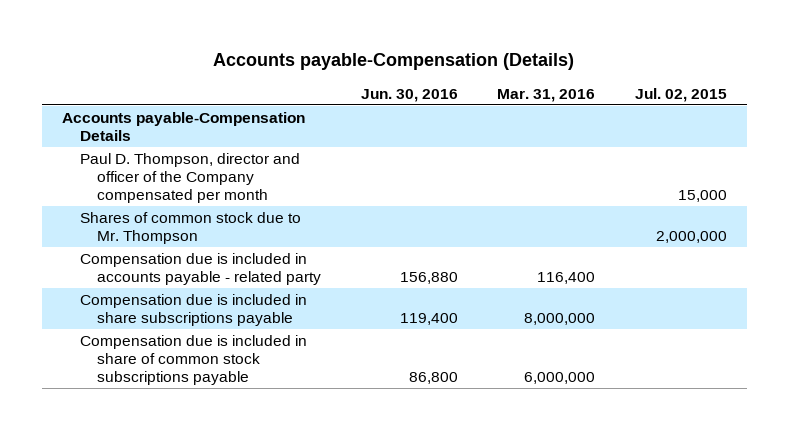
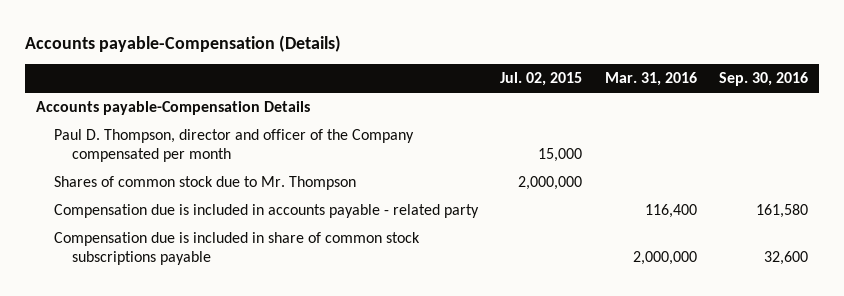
- | Jun. 30, 2016 | Mar. 31, 2016 | Jul. 02, 2015
+ | Jul. 02, 2015 | Mar. 31, 2016 | Sep. 30, 2016
- Compensation due is included in share subscriptions payable | 119,400 | 8,000,000 |
- Compensation due is included in share of common stock subscriptions payable | 86,800 | 6,000,000 |
+ Compensation due is included in share of common stock subscriptions payable | | 2,000,000 | 32,600

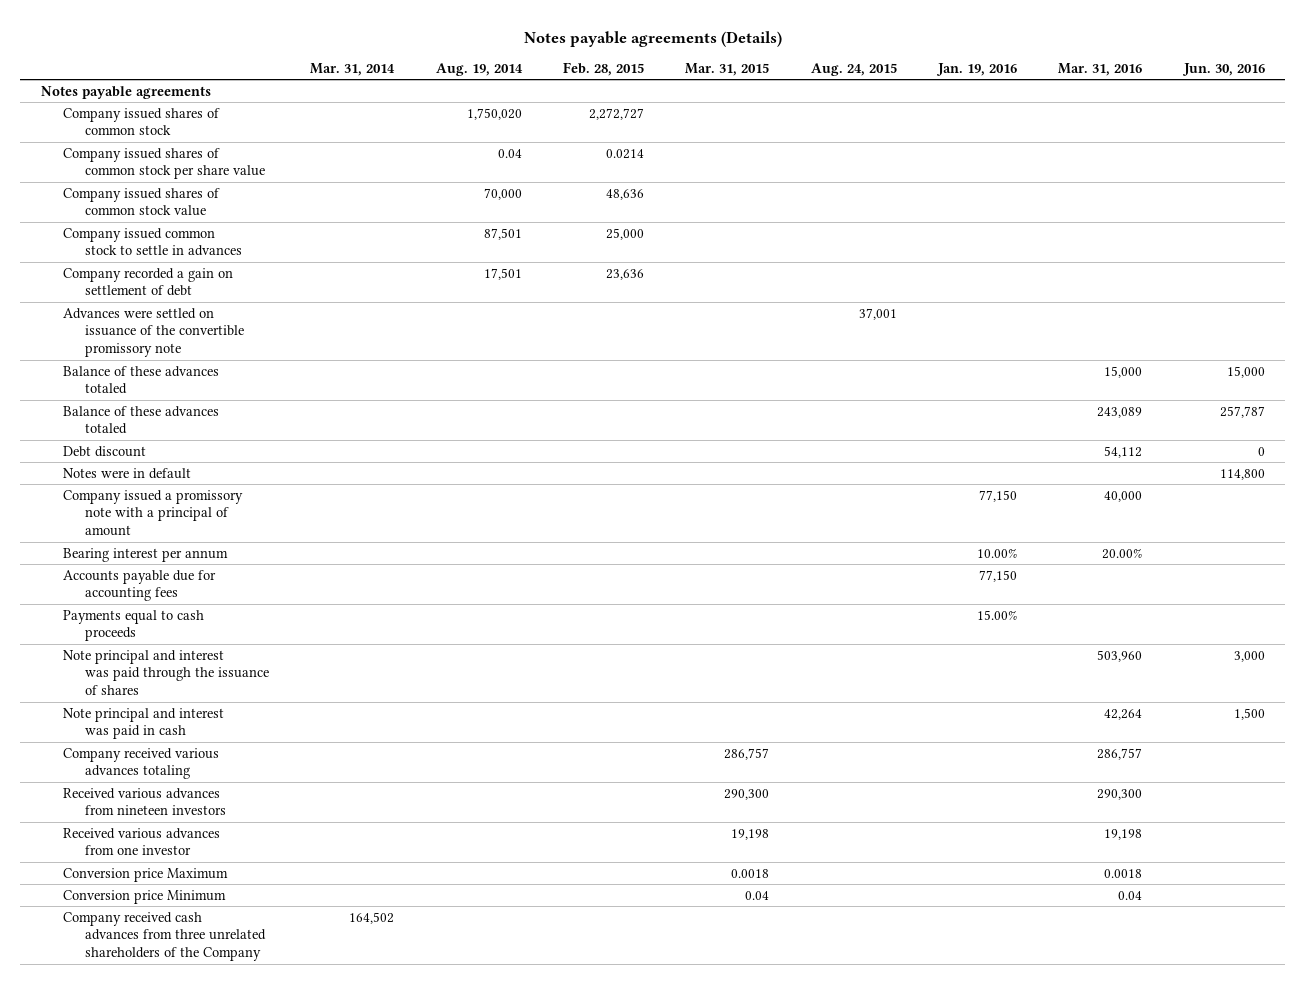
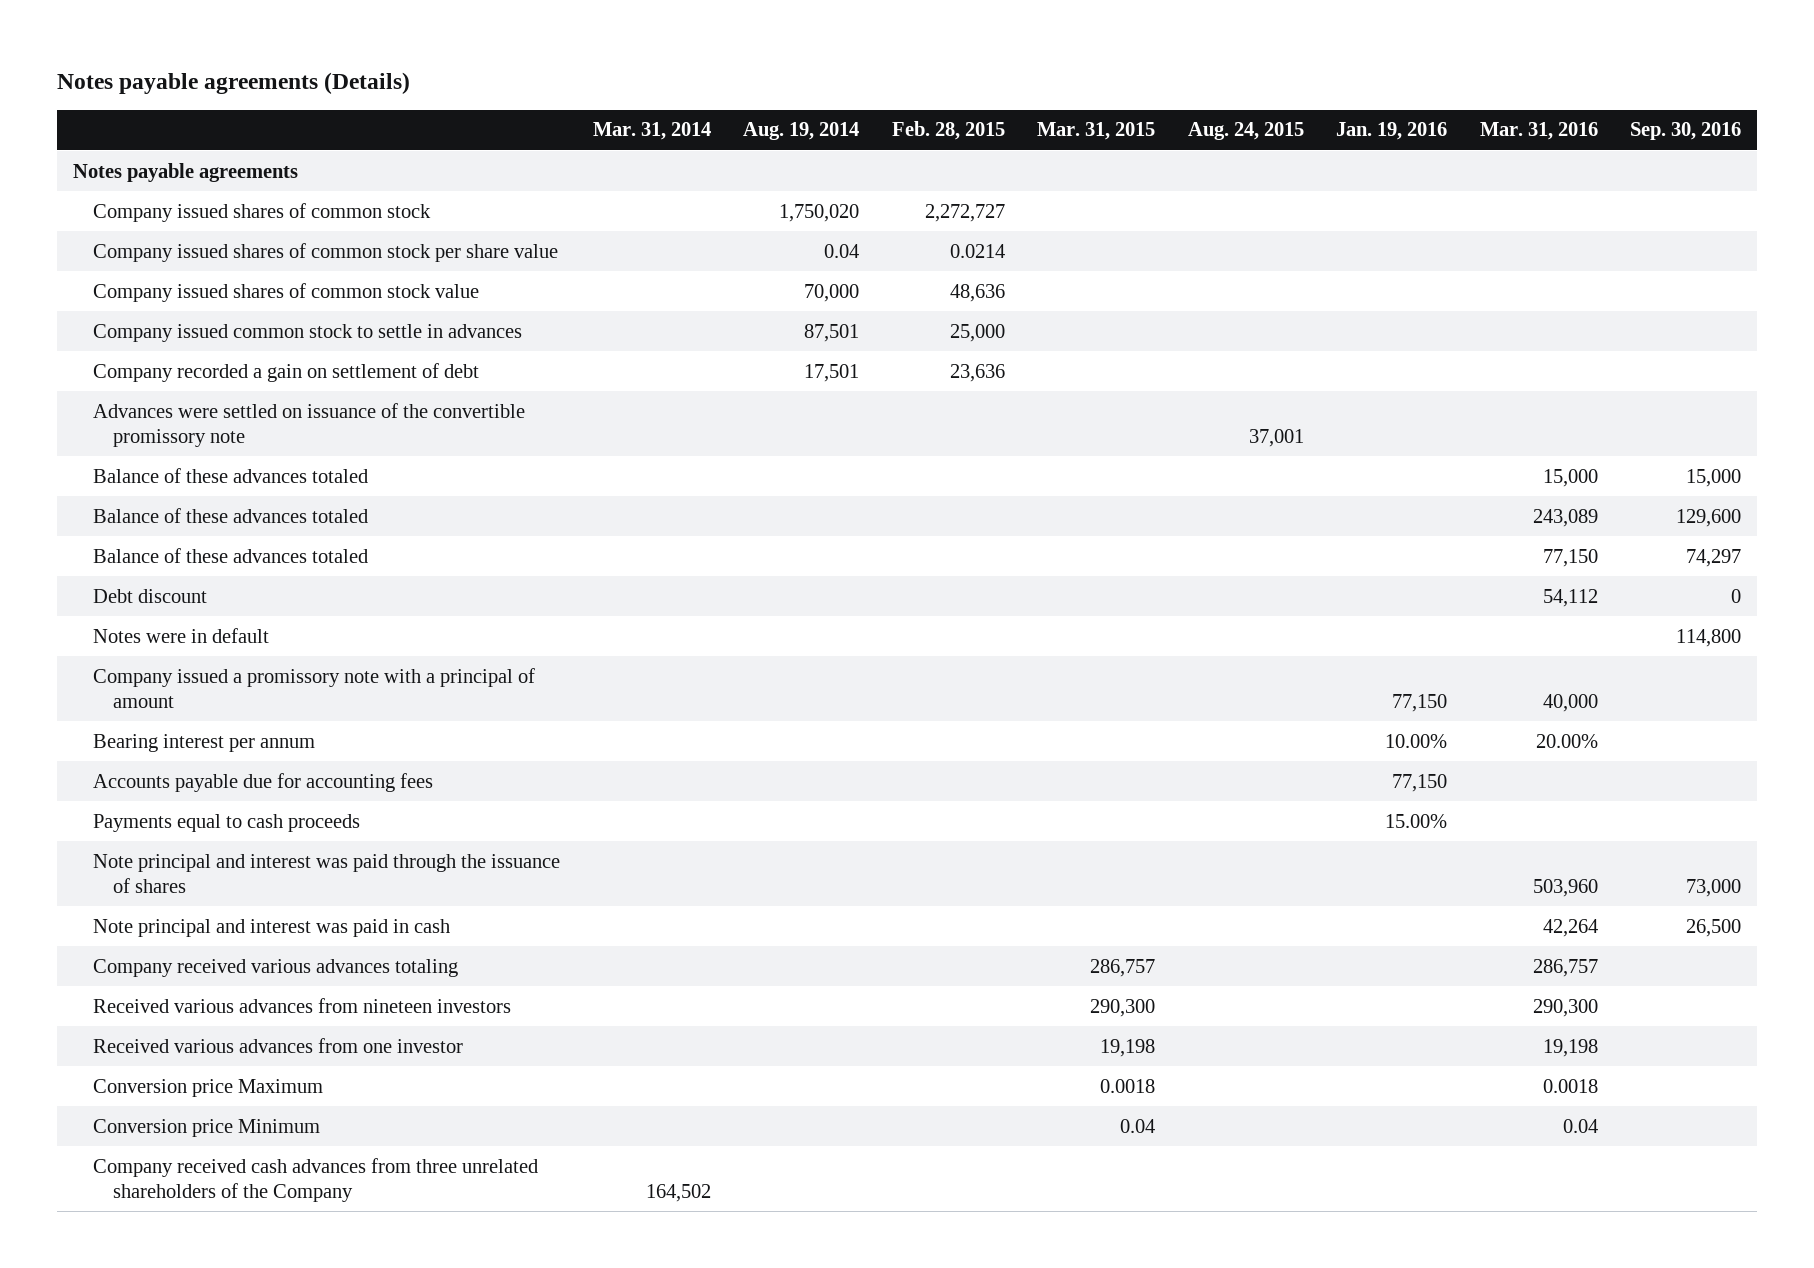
- | Mar. 31, 2014 | Aug. 19, 2014 | Feb. 28, 2015 | Mar. 31, 2015 | Aug. 24, 2015 | Jan. 19, 2016 | Mar. 31, 2016 | Jun. 30, 2016
+ | Mar. 31, 2014 | Aug. 19, 2014 | Feb. 28, 2015 | Mar. 31, 2015 | Aug. 24, 2015 | Jan. 19, 2016 | Mar. 31, 2016 | Sep. 30, 2016
+ Balance of these advances totaled | | | | | | | 77,150 | 74,297

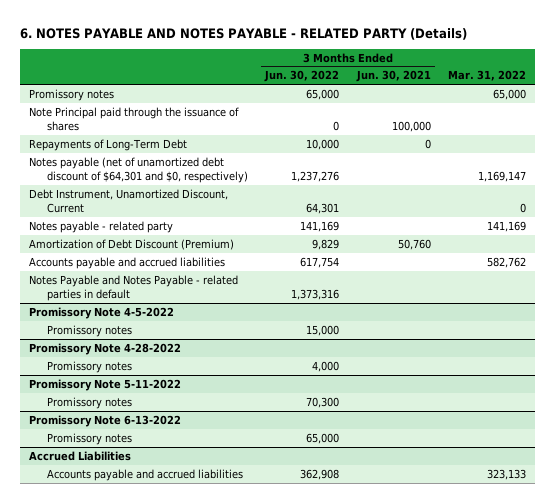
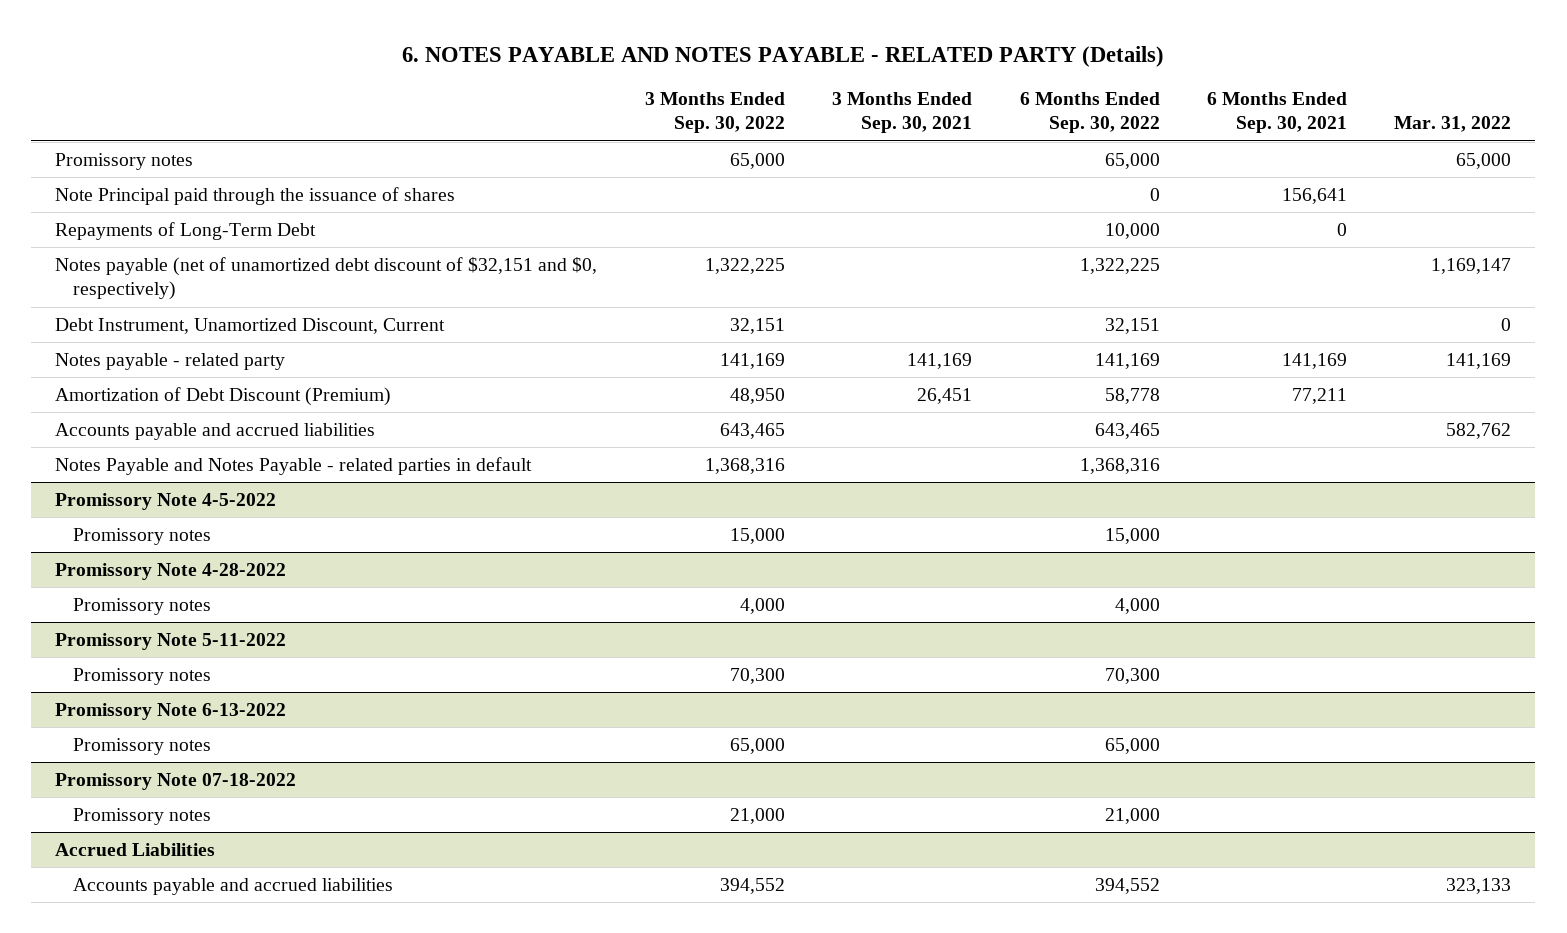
- | 3 Months Ended Jun. 30, 2022 | 3 Months Ended Jun. 30, 2021 | Mar. 31, 2022
+ | 3 Months Ended Sep. 30, 2022 | 3 Months Ended Sep. 30, 2021 | 6 Months Ended Sep. 30, 2022 | 6 Months Ended Sep. 30, 2021 | Mar. 31, 2022
- Notes payable (net of unamortized debt discount of $64,301 and $0, respectively) | 1,237,276 | | 1,169,147
+ Notes payable (net of unamortized debt discount of $32,151 and $0, respectively) | 1,322,225 | | 1,322,225 | | 1,169,147
+ Promissory Note 07-18-2022
+ Promissory notes | 21,000 | | 21,000 | |

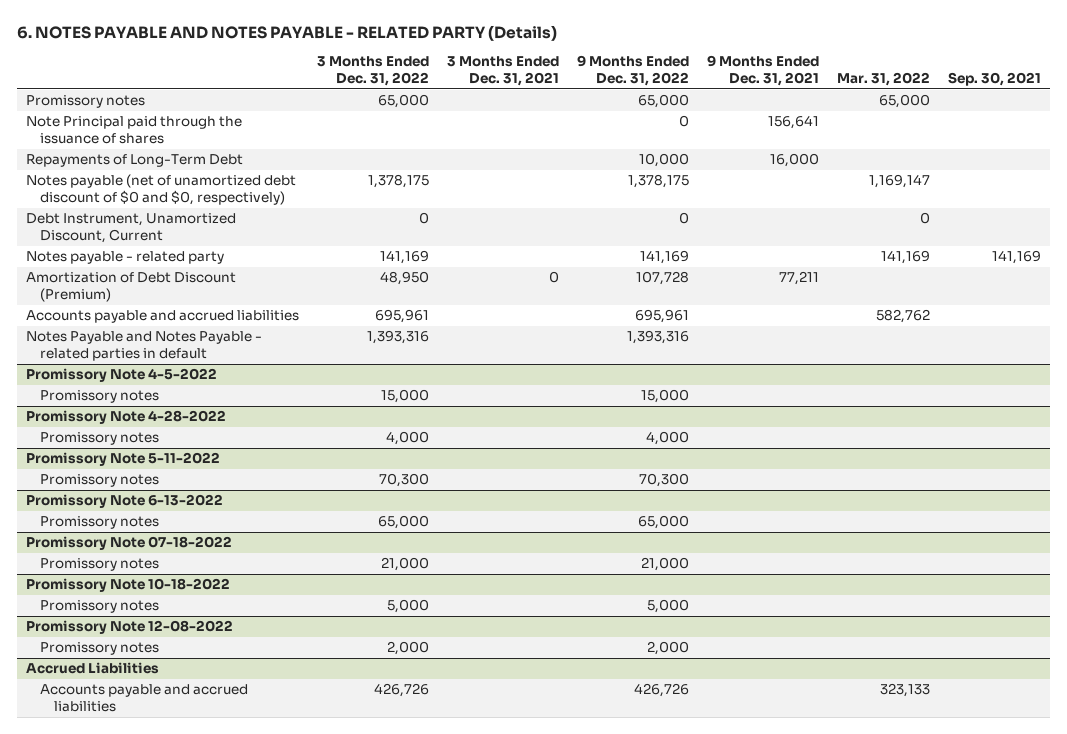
- | 3 Months Ended Sep. 30, 2022 | 3 Months Ended Sep. 30, 2021 | 6 Months Ended Sep. 30, 2022 | 6 Months Ended Sep. 30, 2021 | Mar. 31, 2022
+ | 3 Months Ended Dec. 31, 2022 | 3 Months Ended Dec. 31, 2021 | 9 Months Ended Dec. 31, 2022 | 9 Months Ended Dec. 31, 2021 | Mar. 31, 2022 | Sep. 30, 2021
- Notes payable (net of unamortized debt discount of $32,151 and $0, respectively) | 1,322,225 | | 1,322,225 | | 1,169,147
+ Notes payable (net of unamortized debt discount of $0 and $0, respectively) | 1,378,175 | | 1,378,175 | | 1,169,147 |
+ Promissory Note 10-18-2022
+ Promissory notes | 5,000 | | 5,000 | | |
+ Promissory Note 12-08-2022
+ Promissory notes | 2,000 | | 2,000 | | |

